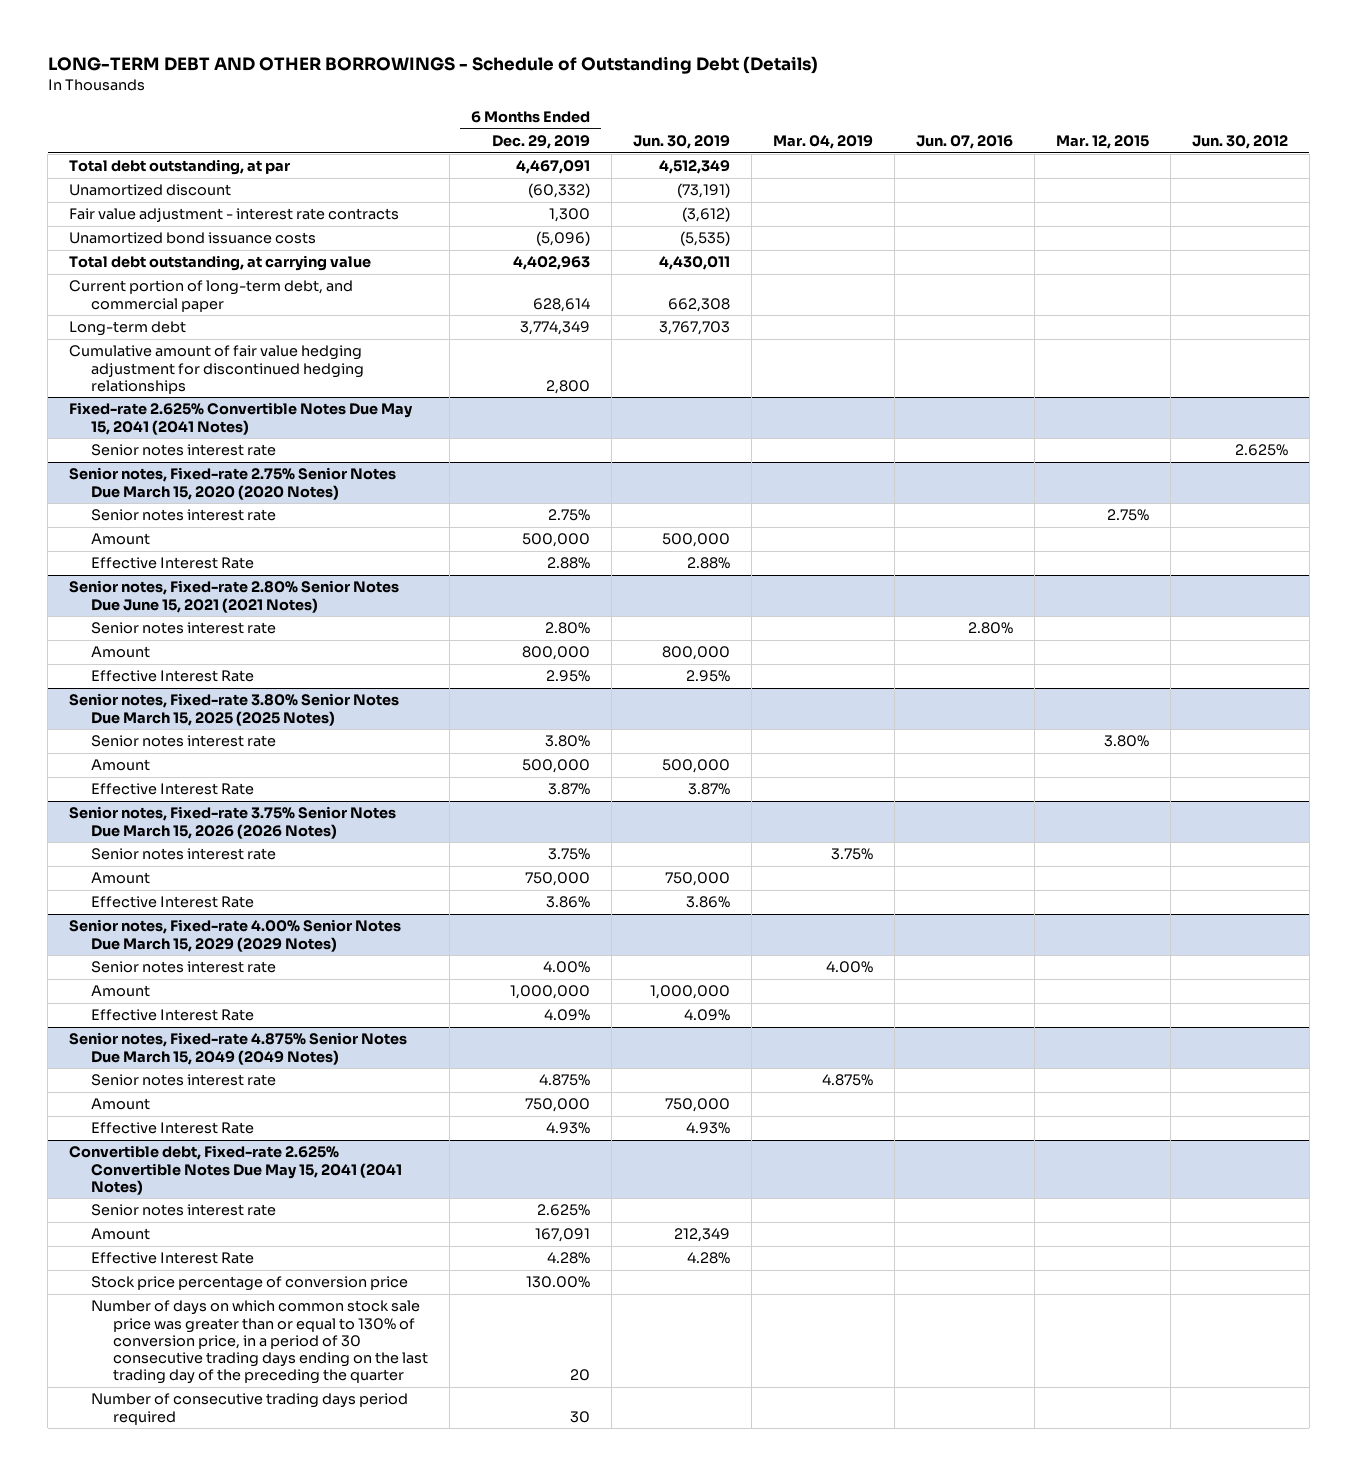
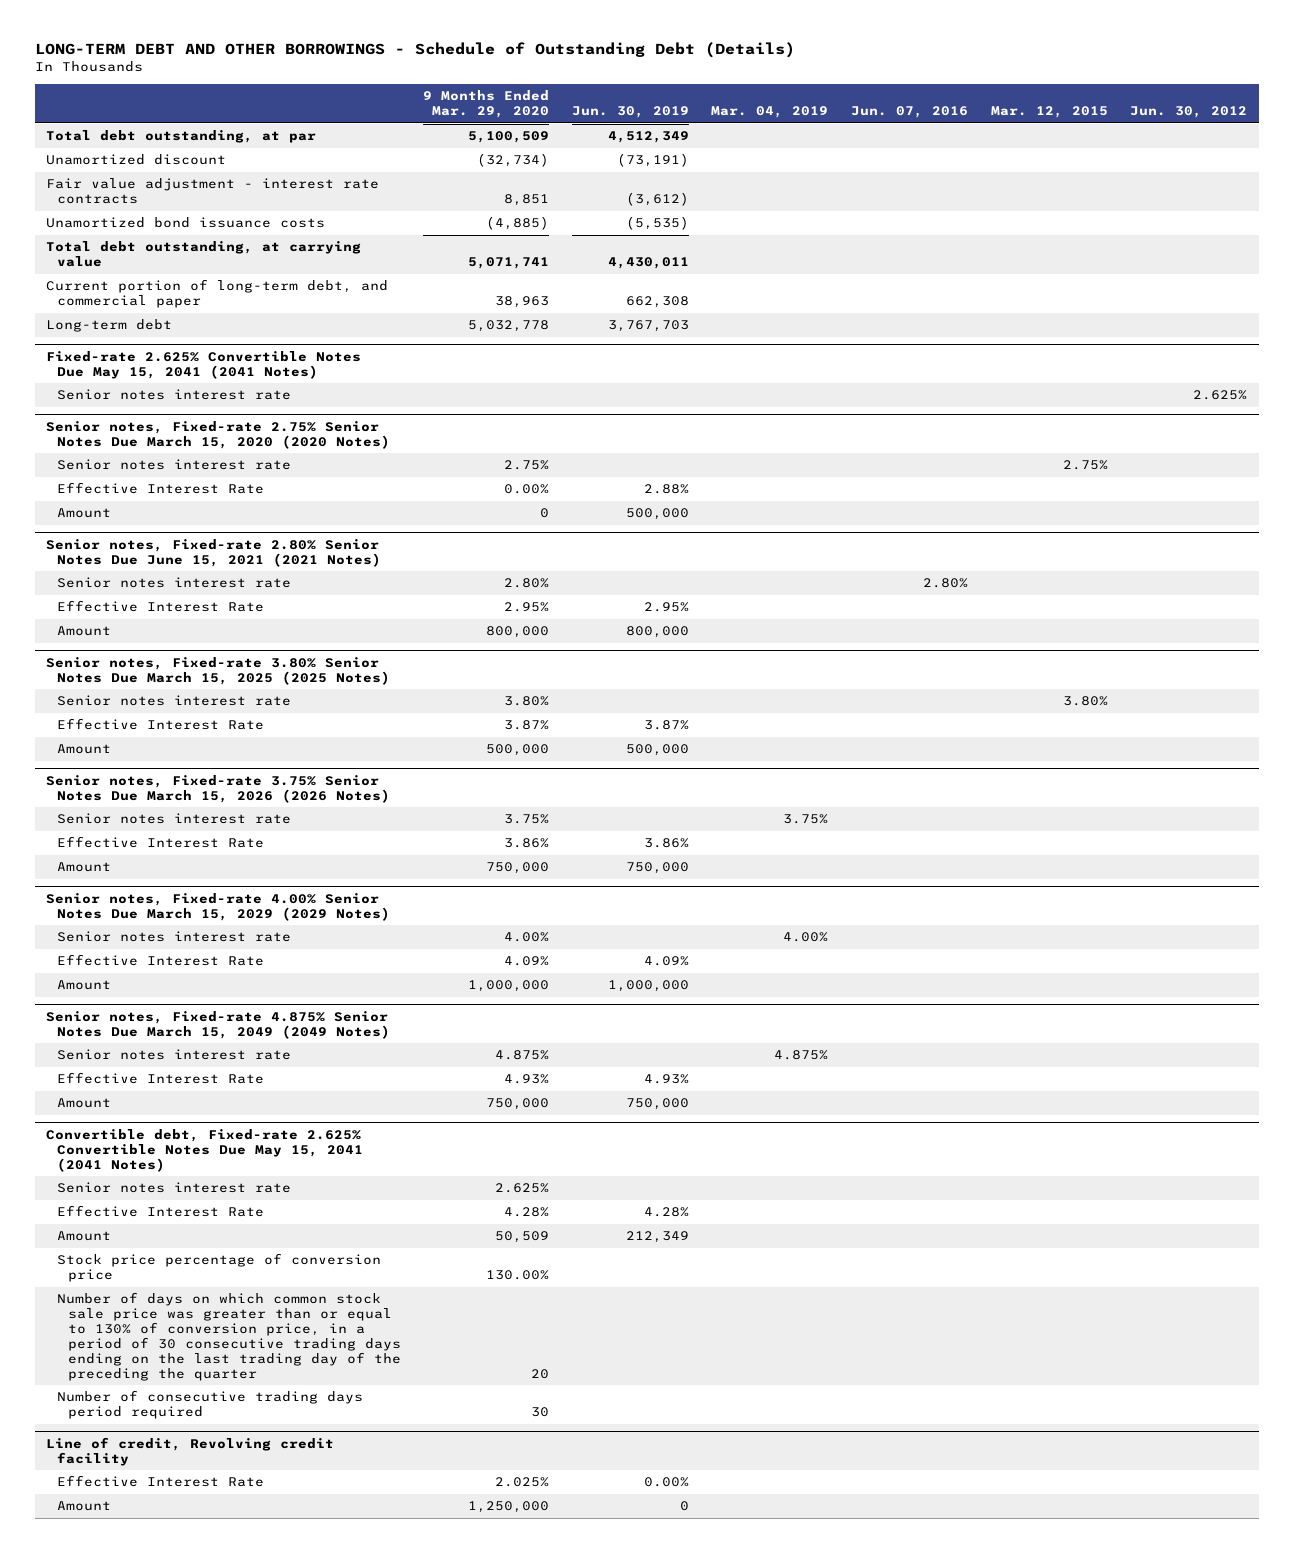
- | 6 Months Ended Dec. 29, 2019 | Jun. 30, 2019 | Mar. 04, 2019 | Jun. 07, 2016 | Mar. 12, 2015 | Jun. 30, 2012
+ | 9 Months Ended Mar. 29, 2020 | Jun. 30, 2019 | Mar. 04, 2019 | Jun. 07, 2016 | Mar. 12, 2015 | Jun. 30, 2012
- Cumulative amount of fair value hedging adjustment for discontinued hedging relationships | 2,800 | | | | |
@ Senior notes, Fixed-rate 2.75% Senior Notes Due March 15, 2020 (2020 Notes)
moved down: Amount | 0 | 500,000 | | | |
@ Senior notes, Fixed-rate 2.80% Senior Notes Due June 15, 2021 (2021 Notes)
moved down: Amount | 800,000 | 800,000 | | | |
@ Senior notes, Fixed-rate 3.80% Senior Notes Due March 15, 2025 (2025 Notes)
moved down: Amount | 500,000 | 500,000 | | | |
@ Senior notes, Fixed-rate 3.75% Senior Notes Due March 15, 2026 (2026 Notes)
moved down: Amount | 750,000 | 750,000 | | | |
@ Senior notes, Fixed-rate 4.00% Senior Notes Due March 15, 2029 (2029 Notes)
moved down: Amount | 1,000,000 | 1,000,000 | | | |
@ Senior notes, Fixed-rate 4.875% Senior Notes Due March 15, 2049 (2049 Notes)
moved down: Amount | 750,000 | 750,000 | | | |
@ Convertible debt, Fixed-rate 2.625% Convertible Notes Due May 15, 2041 (2041 Notes)
moved down: Amount | 50,509 | 212,349 | | | |
+ Line of credit, Revolving credit facility
+ Effective Interest Rate | 2.025% | 0.00% | | | |
+ Amount | 1,250,000 | 0 | | | |

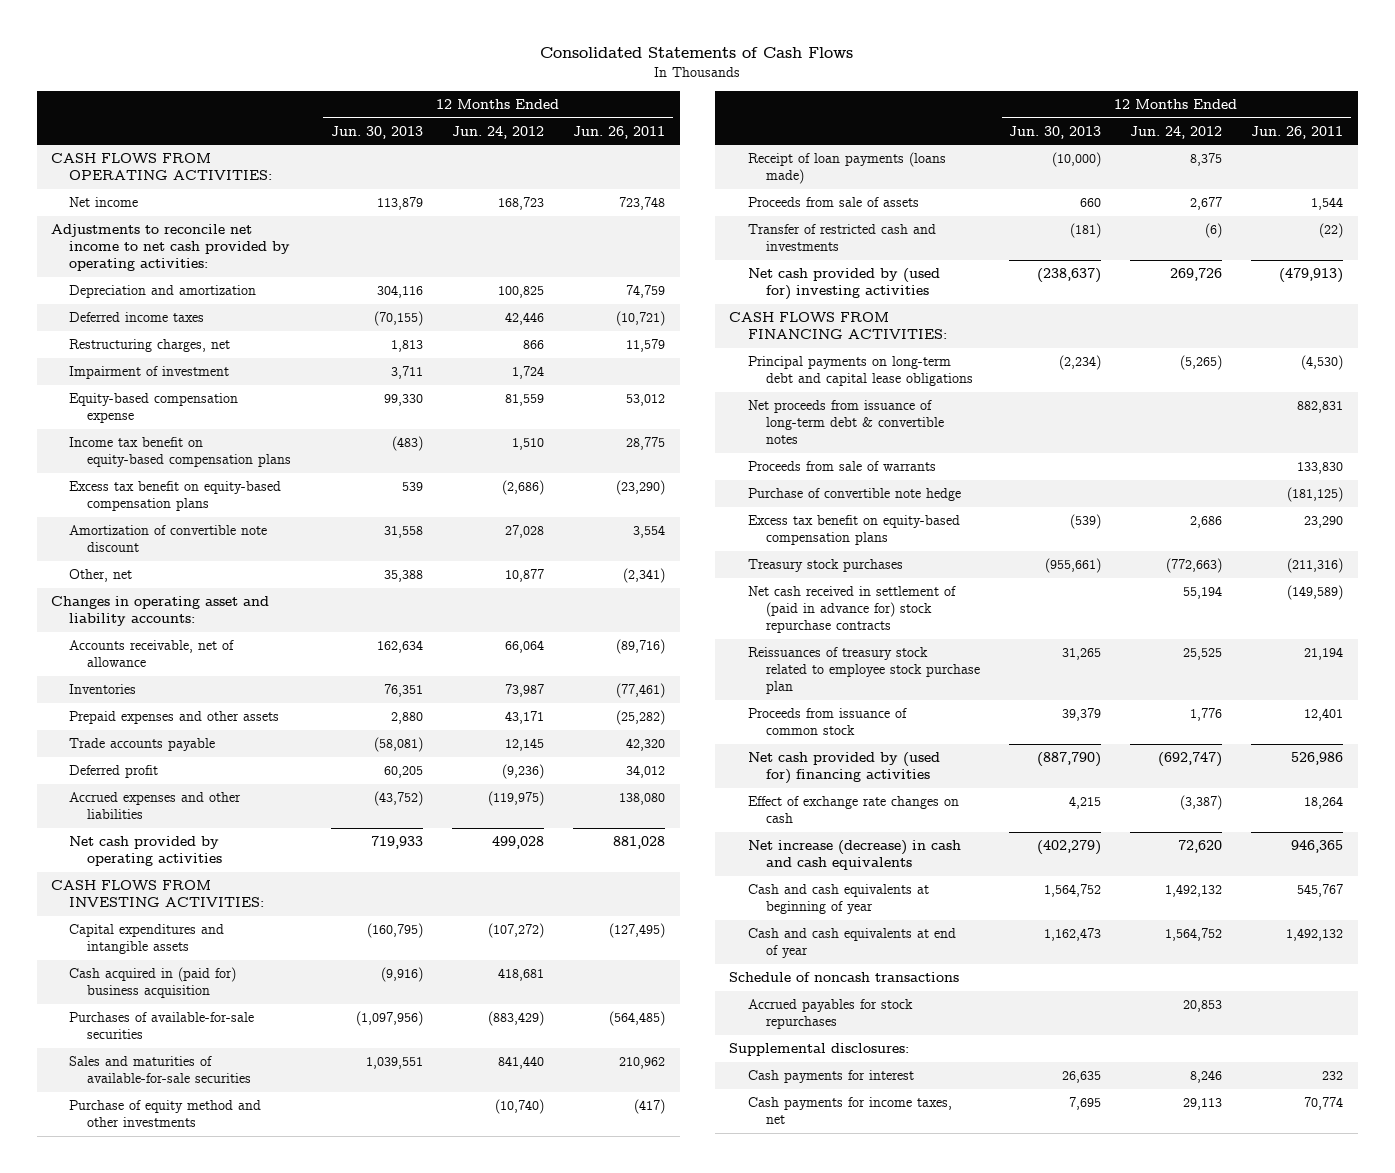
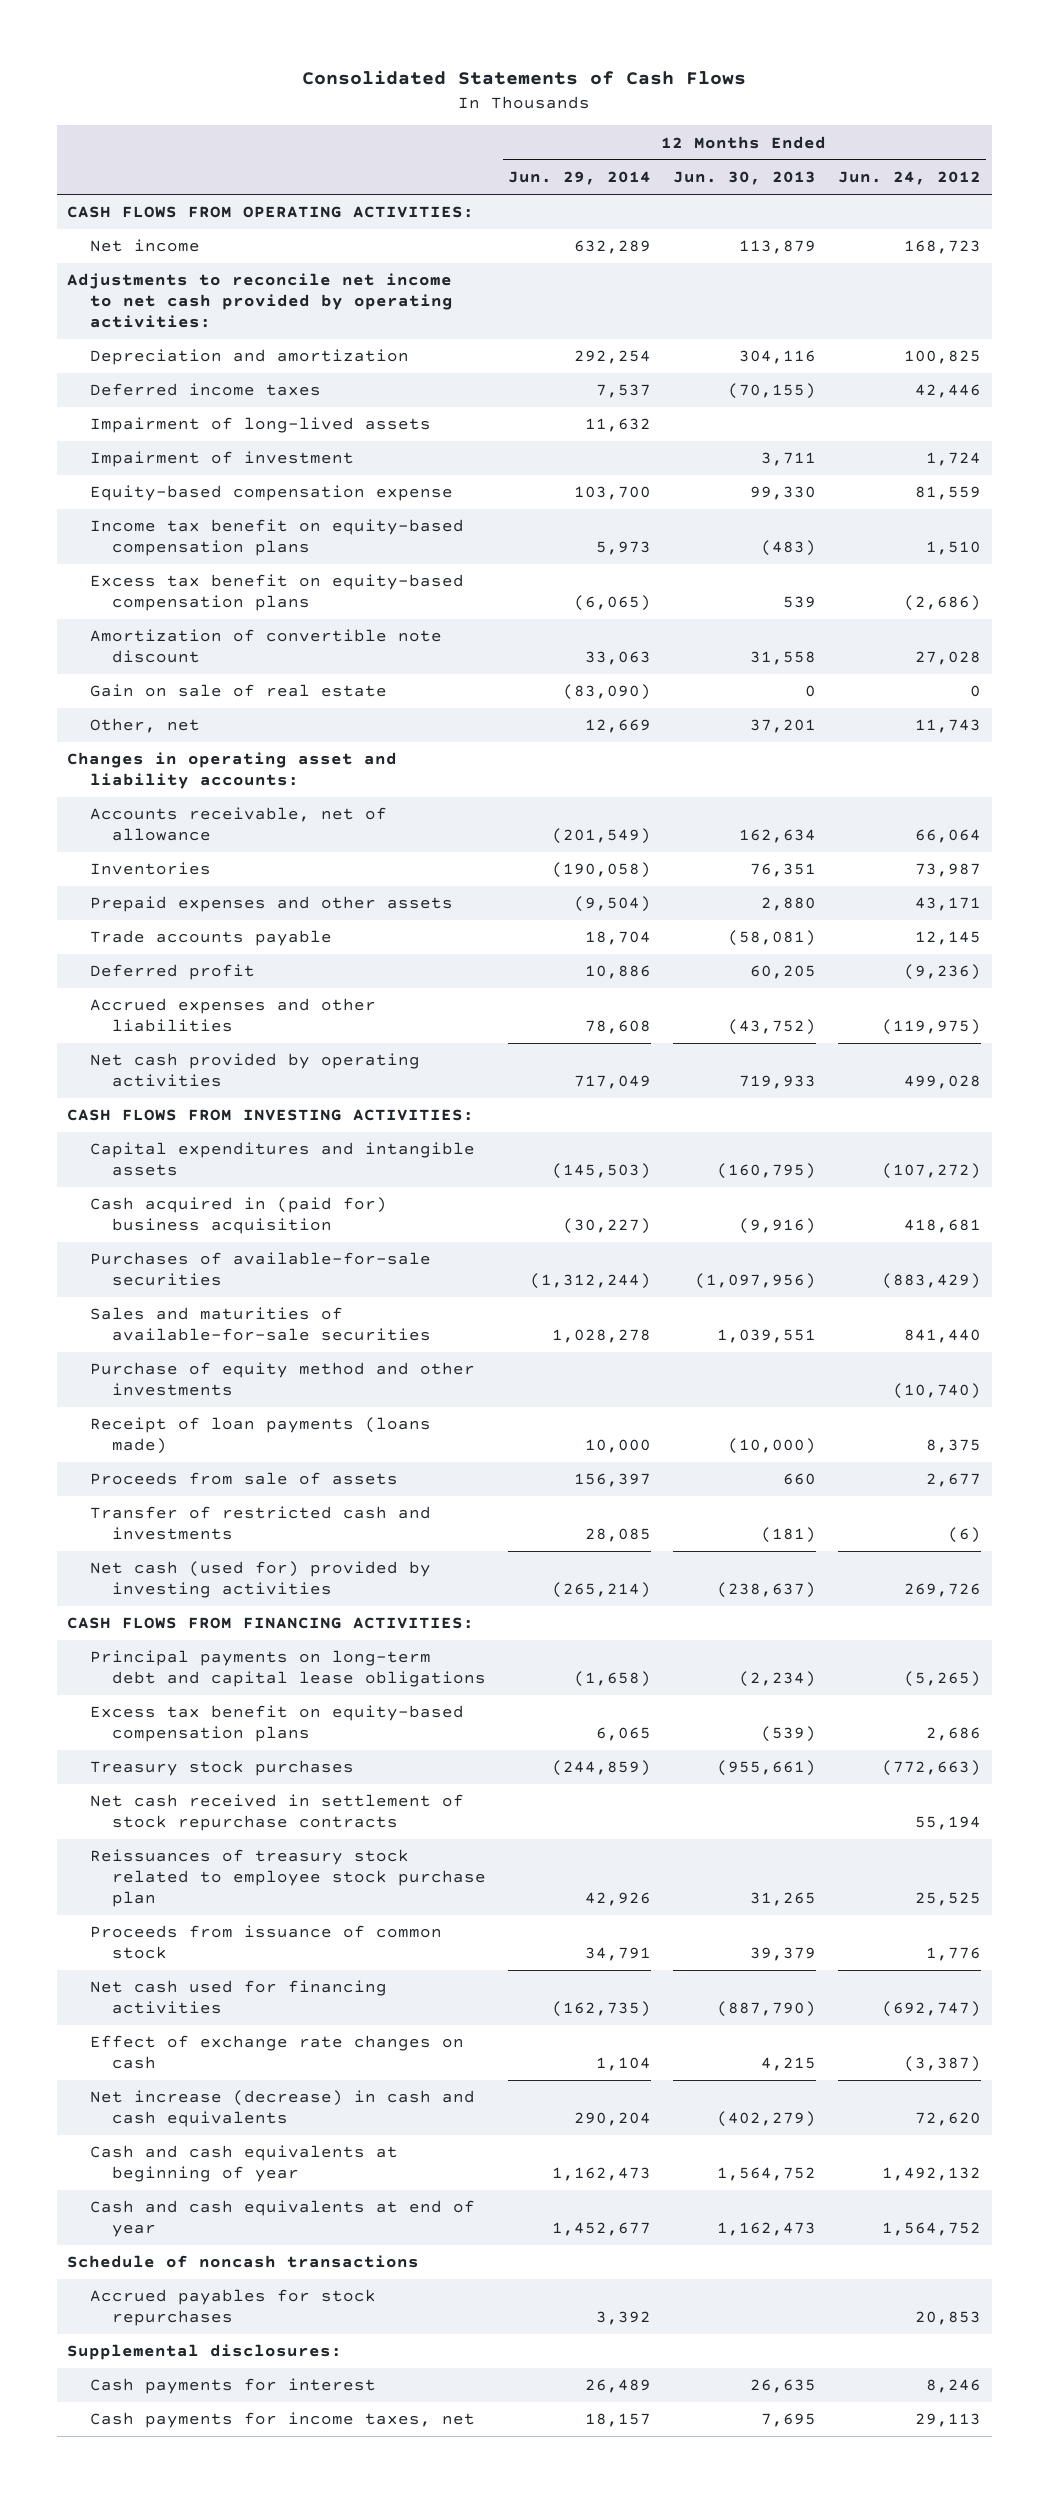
- | 12 Months Ended Jun. 30, 2013 | 12 Months Ended Jun. 24, 2012 | 12 Months Ended Jun. 26, 2011
+ | 12 Months Ended Jun. 29, 2014 | 12 Months Ended Jun. 30, 2013 | 12 Months Ended Jun. 24, 2012
- Restructuring charges, net | 1,813 | 866 | 11,579
+ Impairment of long-lived assets | 11,632 | |
- Other, net | 35,388 | 10,877 | (2,341)
+ Gain on sale of real estate | (83,090) | 0 | 0
+ Other, net | 12,669 | 37,201 | 11,743
- Net cash provided by (used for) investing activities | (238,637) | 269,726 | (479,913)
+ Net cash (used for) provided by investing activities | (265,214) | (238,637) | 269,726
- Net proceeds from issuance of long-term debt & convertible notes | | | 882,831
- Proceeds from sale of warrants | | | 133,830
- Purchase of convertible note hedge | | | (181,125)
- Net cash received in settlement of (paid in advance for) stock repurchase contracts | | 55,194 | (149,589)
+ Net cash received in settlement of stock repurchase contracts | | | 55,194
- Net cash provided by (used for) financing activities | (887,790) | (692,747) | 526,986
+ Net cash used for financing activities | (162,735) | (887,790) | (692,747)

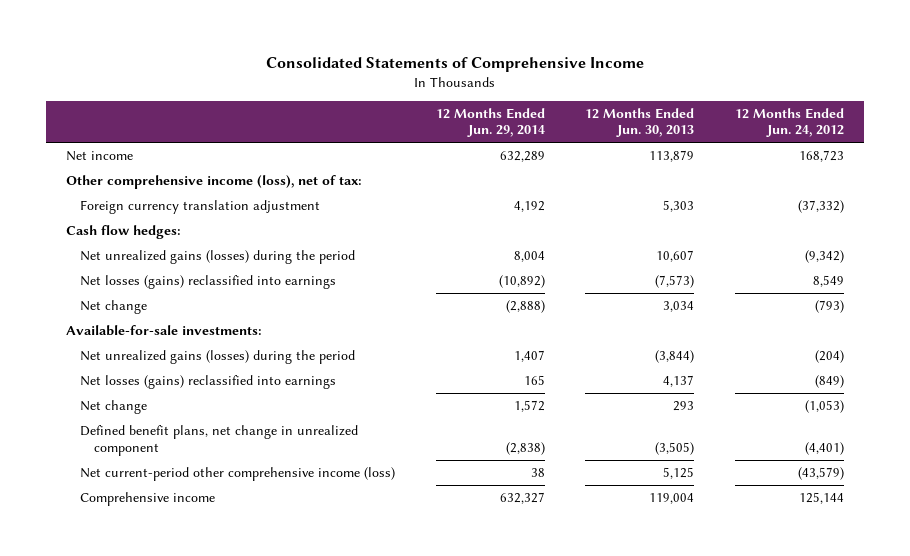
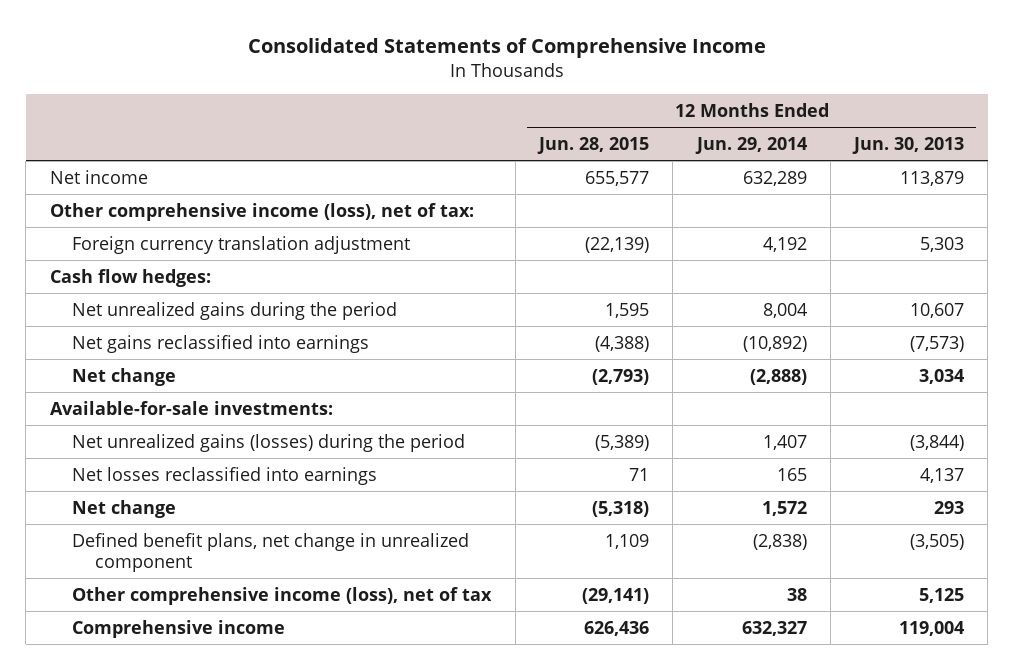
- | 12 Months Ended Jun. 29, 2014 | 12 Months Ended Jun. 30, 2013 | 12 Months Ended Jun. 24, 2012
+ | 12 Months Ended Jun. 28, 2015 | 12 Months Ended Jun. 29, 2014 | 12 Months Ended Jun. 30, 2013
- Net unrealized gains (losses) during the period | 8,004 | 10,607 | (9,342)
- Net losses (gains) reclassified into earnings | (10,892) | (7,573) | 8,549
+ Net unrealized gains during the period | 1,595 | 8,004 | 10,607
+ Net gains reclassified into earnings | (4,388) | (10,892) | (7,573)
- Net losses (gains) reclassified into earnings | 165 | 4,137 | (849)
+ Net losses reclassified into earnings | 71 | 165 | 4,137
- Net current-period other comprehensive income (loss) | 38 | 5,125 | (43,579)
+ Other comprehensive income (loss), net of tax | (29,141) | 38 | 5,125

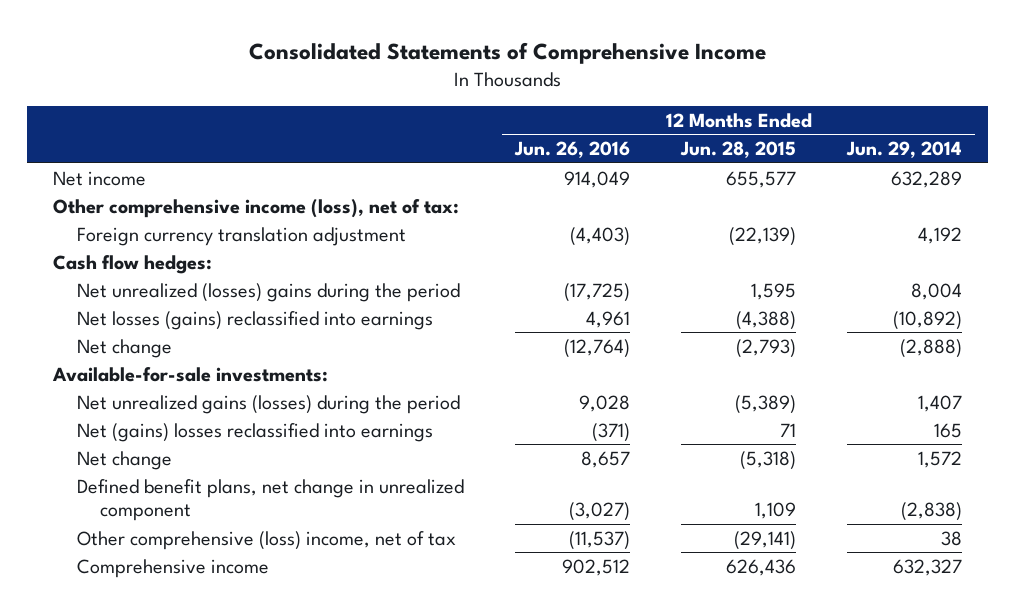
- | 12 Months Ended Jun. 28, 2015 | 12 Months Ended Jun. 29, 2014 | 12 Months Ended Jun. 30, 2013
+ | 12 Months Ended Jun. 26, 2016 | 12 Months Ended Jun. 28, 2015 | 12 Months Ended Jun. 29, 2014
- Net unrealized gains during the period | 1,595 | 8,004 | 10,607
- Net gains reclassified into earnings | (4,388) | (10,892) | (7,573)
+ Net unrealized (losses) gains during the period | (17,725) | 1,595 | 8,004
+ Net losses (gains) reclassified into earnings | 4,961 | (4,388) | (10,892)
- Net losses reclassified into earnings | 71 | 165 | 4,137
+ Net (gains) losses reclassified into earnings | (371) | 71 | 165
- Other comprehensive income (loss), net of tax | (29,141) | 38 | 5,125
+ Other comprehensive (loss) income, net of tax | (11,537) | (29,141) | 38

